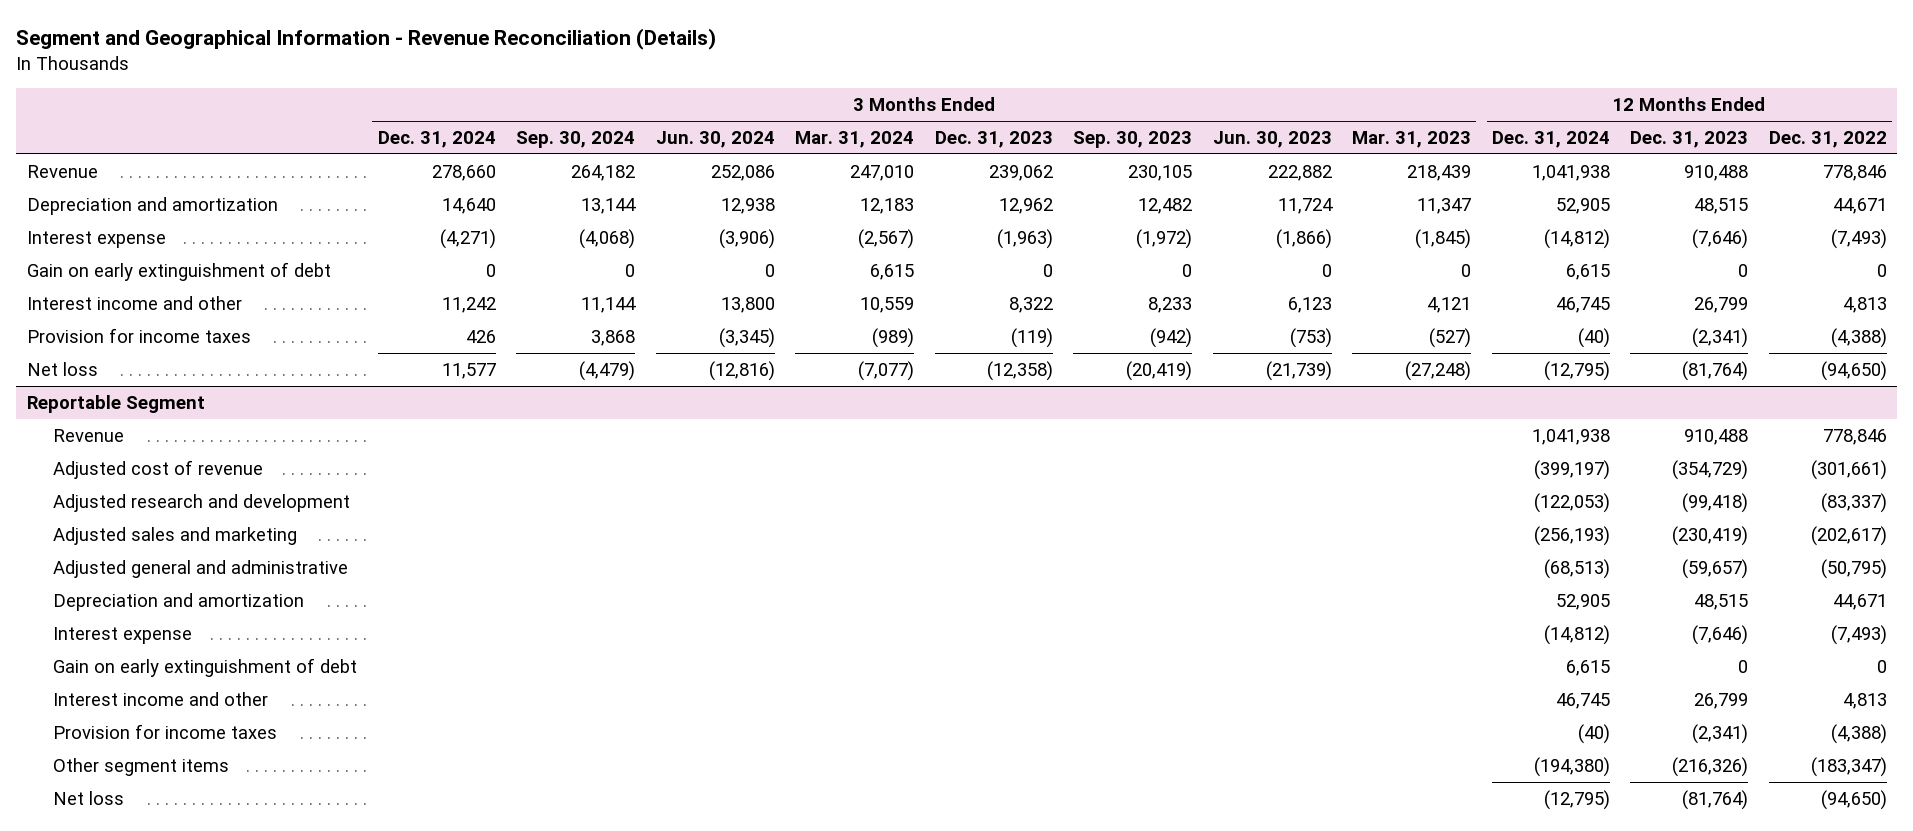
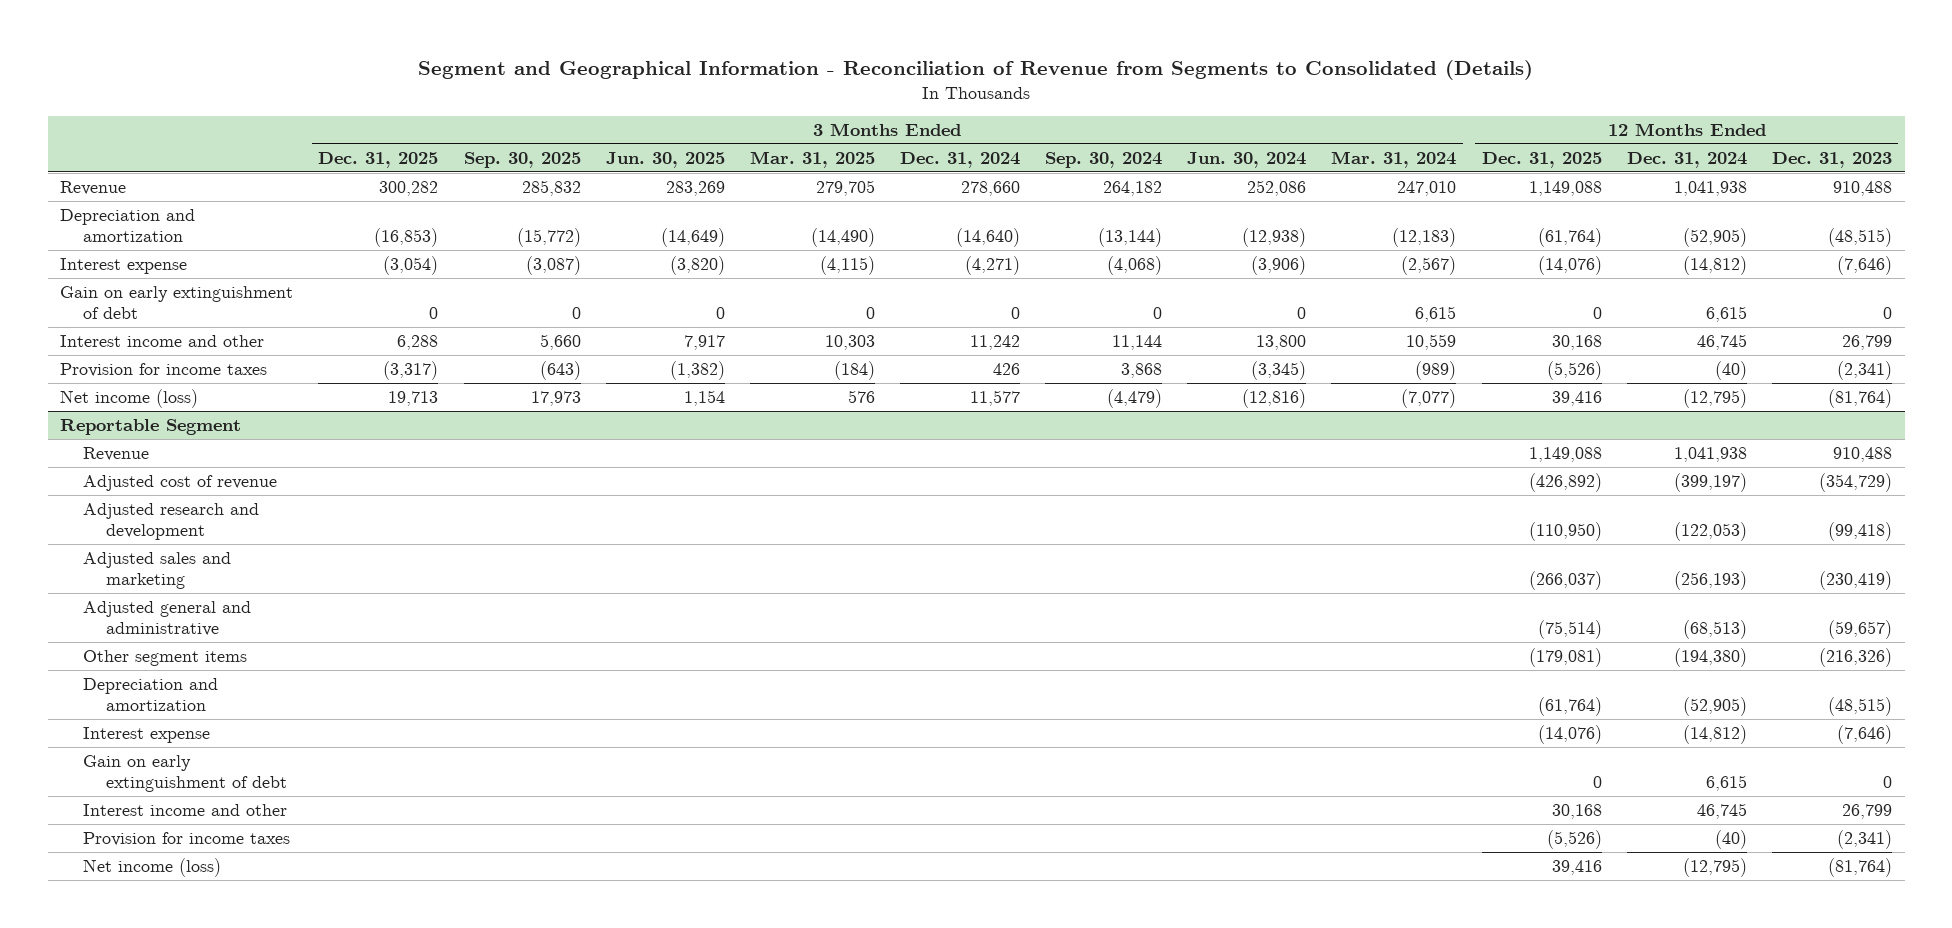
- Segment and Geographical Information - Revenue Reconciliation (Details)
+ Segment and Geographical Information - Reconciliation of Revenue from Segments to Consolidated (Details)
- | 3 Months Ended Dec. 31, 2024 | 3 Months Ended Sep. 30, 2024 | 3 Months Ended Jun. 30, 2024 | 3 Months Ended Mar. 31, 2024 | 3 Months Ended Dec. 31, 2023 | 3 Months Ended Sep. 30, 2023 | 3 Months Ended Jun. 30, 2023 | 3 Months Ended Mar. 31, 2023 | 12 Months Ended Dec. 31, 2024 | 12 Months Ended Dec. 31, 2023 | 12 Months Ended Dec. 31, 2022
+ | 3 Months Ended Dec. 31, 2025 | 3 Months Ended Sep. 30, 2025 | 3 Months Ended Jun. 30, 2025 | 3 Months Ended Mar. 31, 2025 | 3 Months Ended Dec. 31, 2024 | 3 Months Ended Sep. 30, 2024 | 3 Months Ended Jun. 30, 2024 | 3 Months Ended Mar. 31, 2024 | 12 Months Ended Dec. 31, 2025 | 12 Months Ended Dec. 31, 2024 | 12 Months Ended Dec. 31, 2023
- Depreciation and amortization | 14,640 | 13,144 | 12,938 | 12,183 | 12,962 | 12,482 | 11,724 | 11,347 | 52,905 | 48,515 | 44,671
+ Depreciation and amortization | (16,853) | (15,772) | (14,649) | (14,490) | (14,640) | (13,144) | (12,938) | (12,183) | (61,764) | (52,905) | (48,515)
- Net loss | 11,577 | (4,479) | (12,816) | (7,077) | (12,358) | (20,419) | (21,739) | (27,248) | (12,795) | (81,764) | (94,650)
+ Net income (loss) | 19,713 | 17,973 | 1,154 | 576 | 11,577 | (4,479) | (12,816) | (7,077) | 39,416 | (12,795) | (81,764)
@ Reportable Segment
- Depreciation and amortization | | | | | | | | | 52,905 | 48,515 | 44,671
moved up: Other segment items | | | | | | | | | (179,081) | (194,380) | (216,326)
+ Depreciation and amortization | | | | | | | | | (61,764) | (52,905) | (48,515)
- Net loss | | | | | | | | | (12,795) | (81,764) | (94,650)
+ Net income (loss) | | | | | | | | | 39,416 | (12,795) | (81,764)

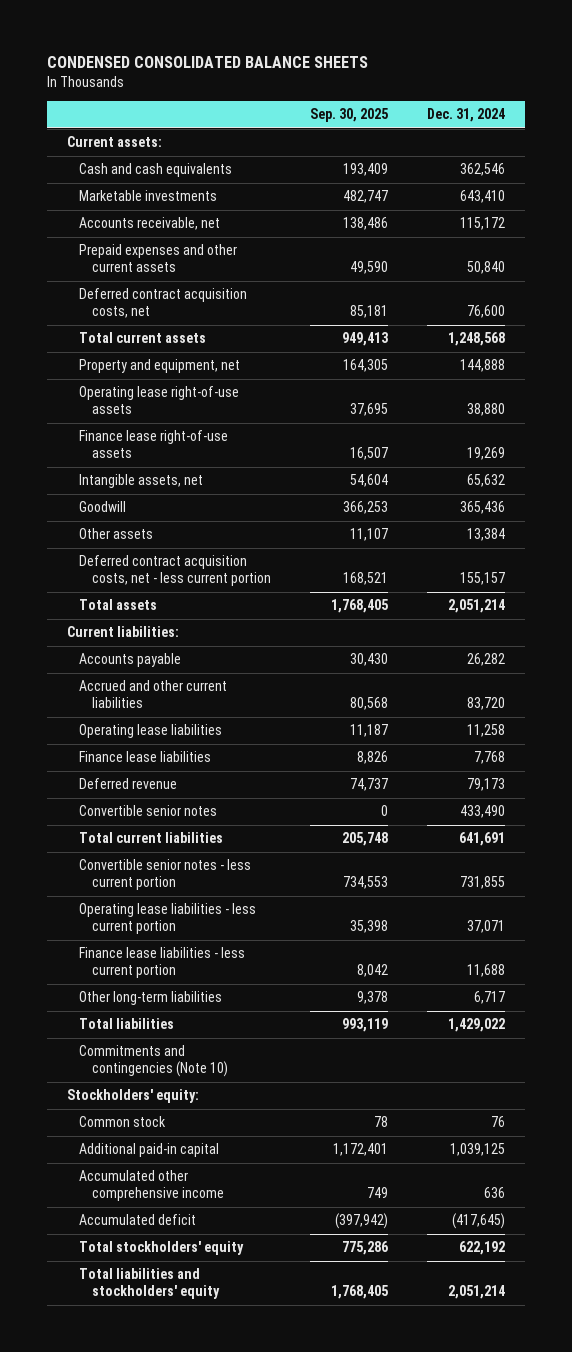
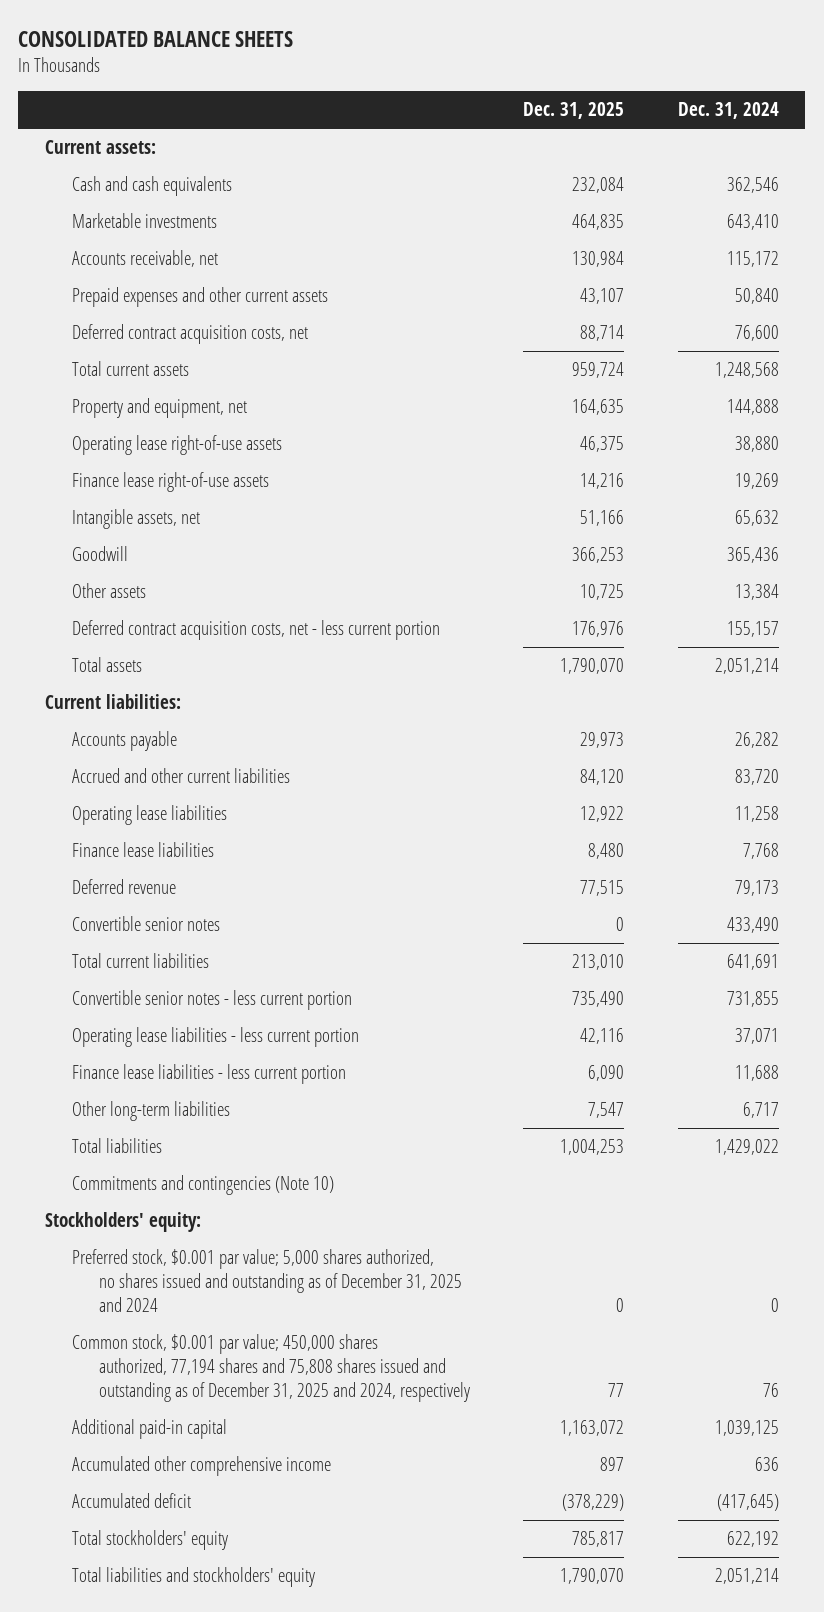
- CONDENSED CONSOLIDATED BALANCE SHEETS
+ CONSOLIDATED BALANCE SHEETS
- | Sep. 30, 2025 | Dec. 31, 2024
+ | Dec. 31, 2025 | Dec. 31, 2024
- Common stock | 78 | 76
+ Preferred stock, $0.001 par value; 5,000 shares authorized, no shares issued and outstanding as of December 31, 2025 and 2024 | 0 | 0
+ Common stock, $0.001 par value; 450,000 shares authorized, 77,194 shares and 75,808 shares issued and outstanding as of December 31, 2025 and 2024, respectively | 77 | 76

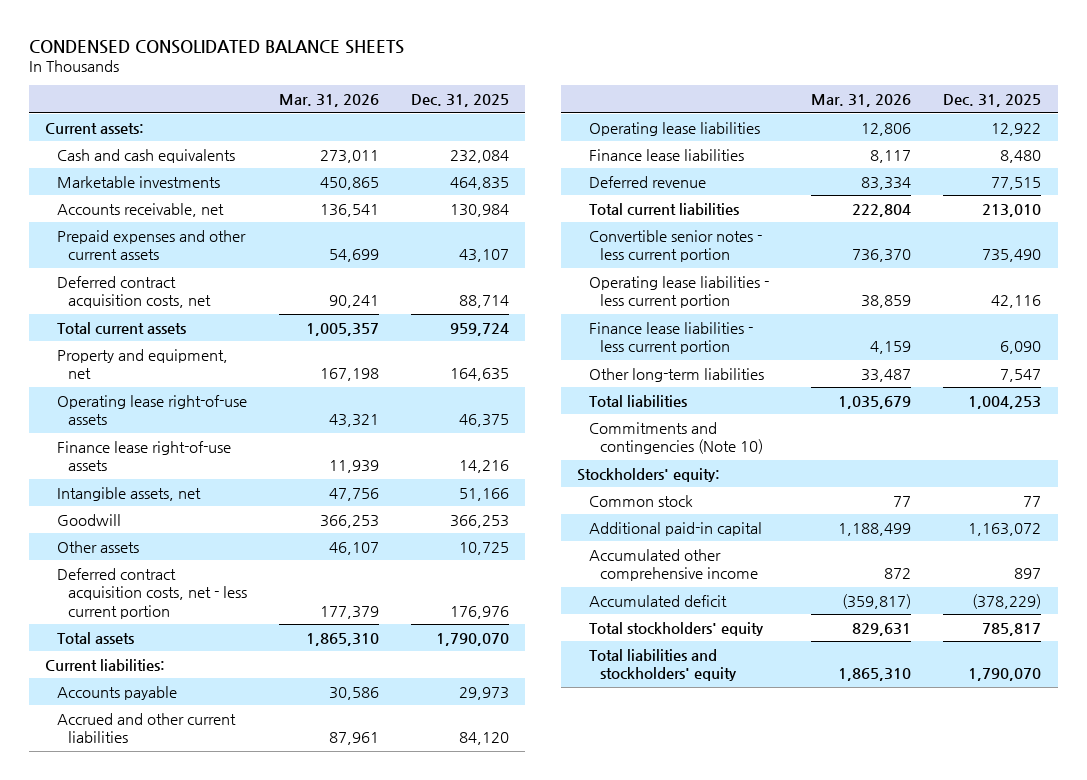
- CONSOLIDATED BALANCE SHEETS
+ CONDENSED CONSOLIDATED BALANCE SHEETS
- | Dec. 31, 2025 | Dec. 31, 2024
+ | Mar. 31, 2026 | Dec. 31, 2025
- Convertible senior notes | 0 | 433,490
- Preferred stock, $0.001 par value; 5,000 shares authorized, no shares issued and outstanding as of December 31, 2025 and 2024 | 0 | 0
- Common stock, $0.001 par value; 450,000 shares authorized, 77,194 shares and 75,808 shares issued and outstanding as of December 31, 2025 and 2024, respectively | 77 | 76
+ Common stock | 77 | 77

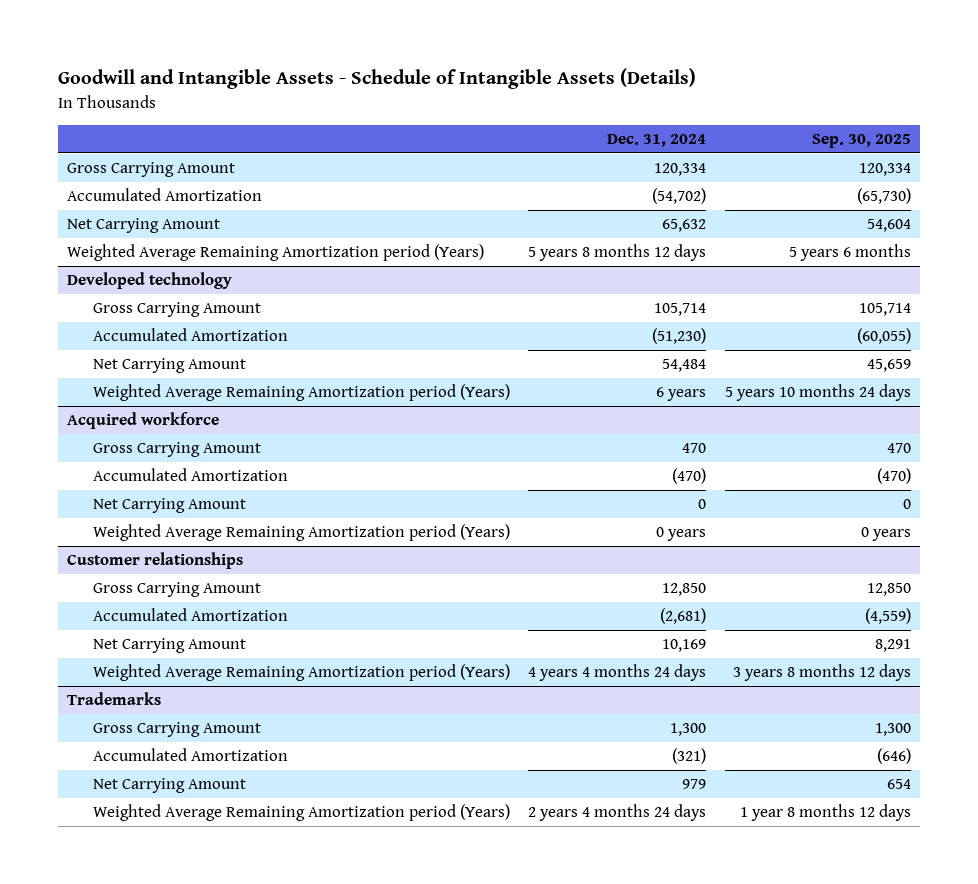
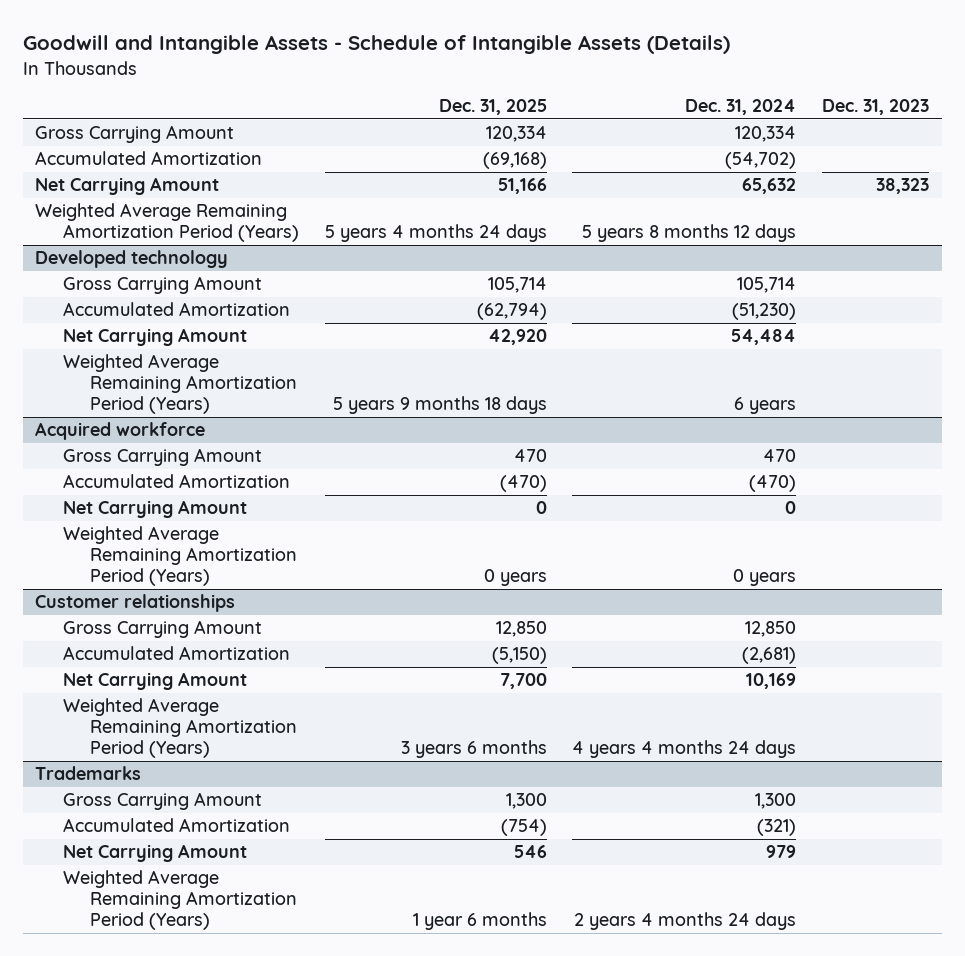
- | Dec. 31, 2024 | Sep. 30, 2025
+ | Dec. 31, 2025 | Dec. 31, 2024 | Dec. 31, 2023
- Weighted Average Remaining Amortization period (Years) | 5 years 8 months 12 days | 5 years 6 months
+ Weighted Average Remaining Amortization Period (Years) | 5 years 4 months 24 days | 5 years 8 months 12 days |
@ Developed technology
- Weighted Average Remaining Amortization period (Years) | 6 years | 5 years 10 months 24 days
+ Weighted Average Remaining Amortization Period (Years) | 5 years 9 months 18 days | 6 years |
@ Acquired workforce
- Weighted Average Remaining Amortization period (Years) | 0 years | 0 years
+ Weighted Average Remaining Amortization Period (Years) | 0 years | 0 years |
@ Customer relationships
- Weighted Average Remaining Amortization period (Years) | 4 years 4 months 24 days | 3 years 8 months 12 days
+ Weighted Average Remaining Amortization Period (Years) | 3 years 6 months | 4 years 4 months 24 days |
@ Trademarks
- Weighted Average Remaining Amortization period (Years) | 2 years 4 months 24 days | 1 year 8 months 12 days
+ Weighted Average Remaining Amortization Period (Years) | 1 year 6 months | 2 years 4 months 24 days |

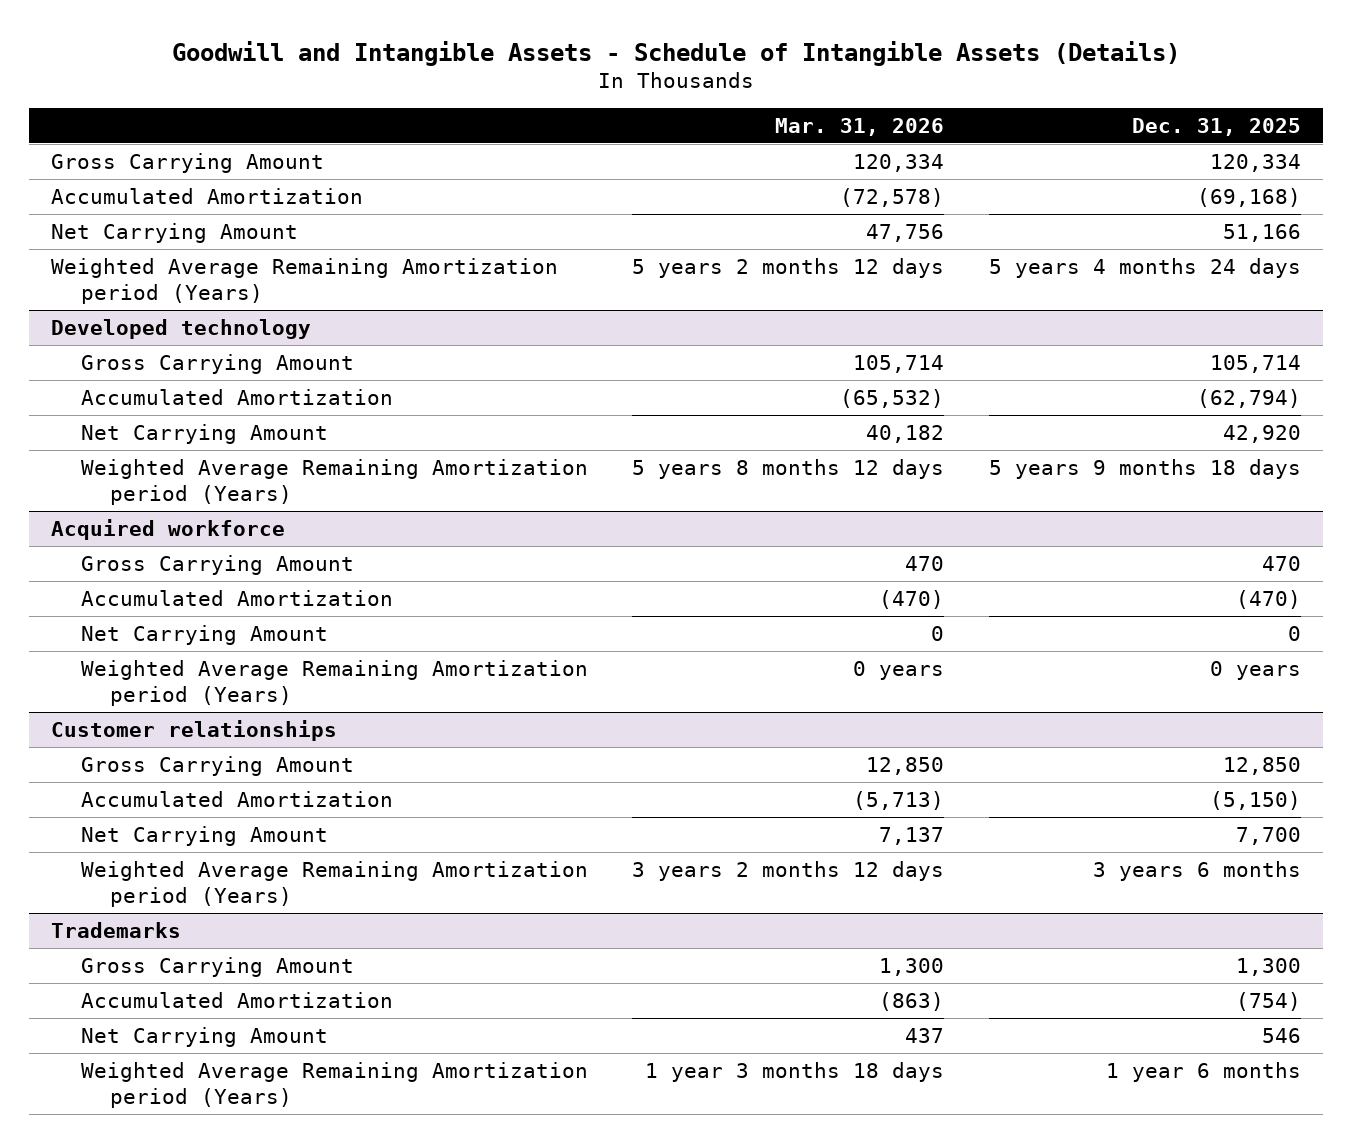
- | Dec. 31, 2025 | Dec. 31, 2024 | Dec. 31, 2023
+ | Mar. 31, 2026 | Dec. 31, 2025
- Weighted Average Remaining Amortization Period (Years) | 5 years 4 months 24 days | 5 years 8 months 12 days |
+ Weighted Average Remaining Amortization period (Years) | 5 years 2 months 12 days | 5 years 4 months 24 days
@ Developed technology
- Weighted Average Remaining Amortization Period (Years) | 5 years 9 months 18 days | 6 years |
+ Weighted Average Remaining Amortization period (Years) | 5 years 8 months 12 days | 5 years 9 months 18 days
@ Acquired workforce
- Weighted Average Remaining Amortization Period (Years) | 0 years | 0 years |
+ Weighted Average Remaining Amortization period (Years) | 0 years | 0 years
@ Customer relationships
- Weighted Average Remaining Amortization Period (Years) | 3 years 6 months | 4 years 4 months 24 days |
+ Weighted Average Remaining Amortization period (Years) | 3 years 2 months 12 days | 3 years 6 months
@ Trademarks
- Weighted Average Remaining Amortization Period (Years) | 1 year 6 months | 2 years 4 months 24 days |
+ Weighted Average Remaining Amortization period (Years) | 1 year 3 months 18 days | 1 year 6 months

